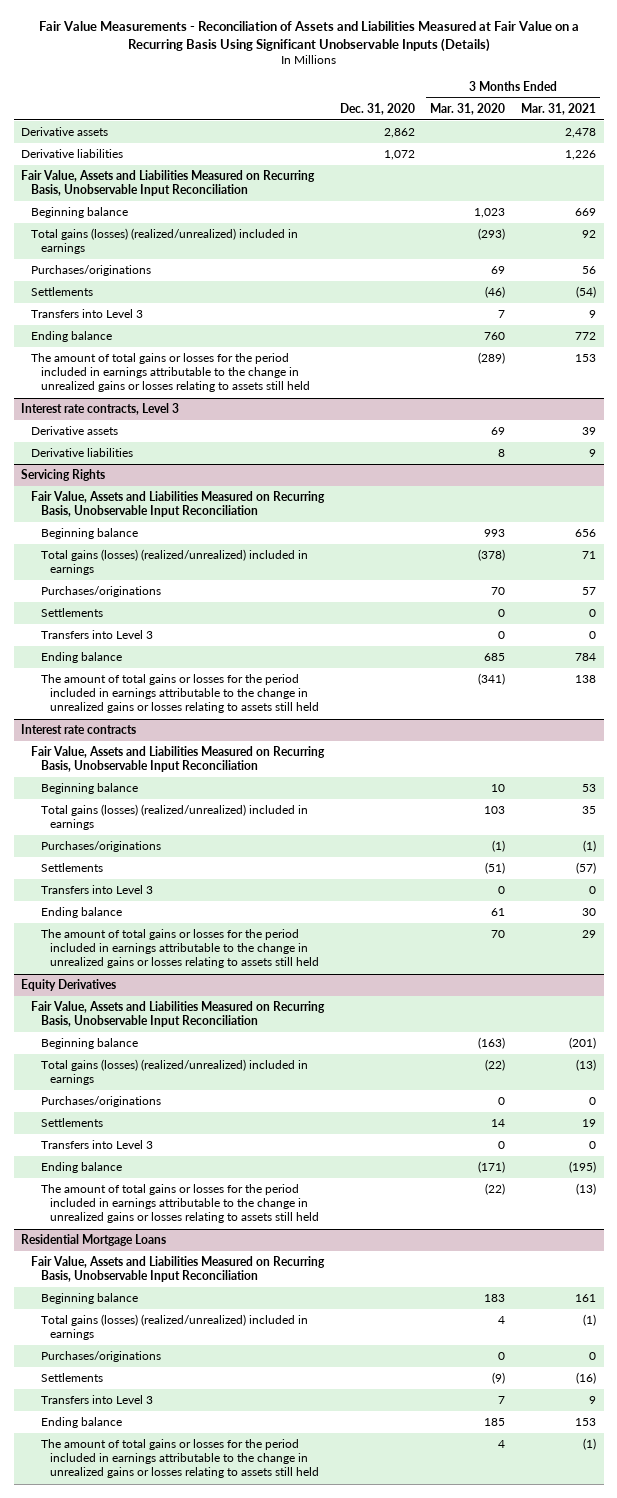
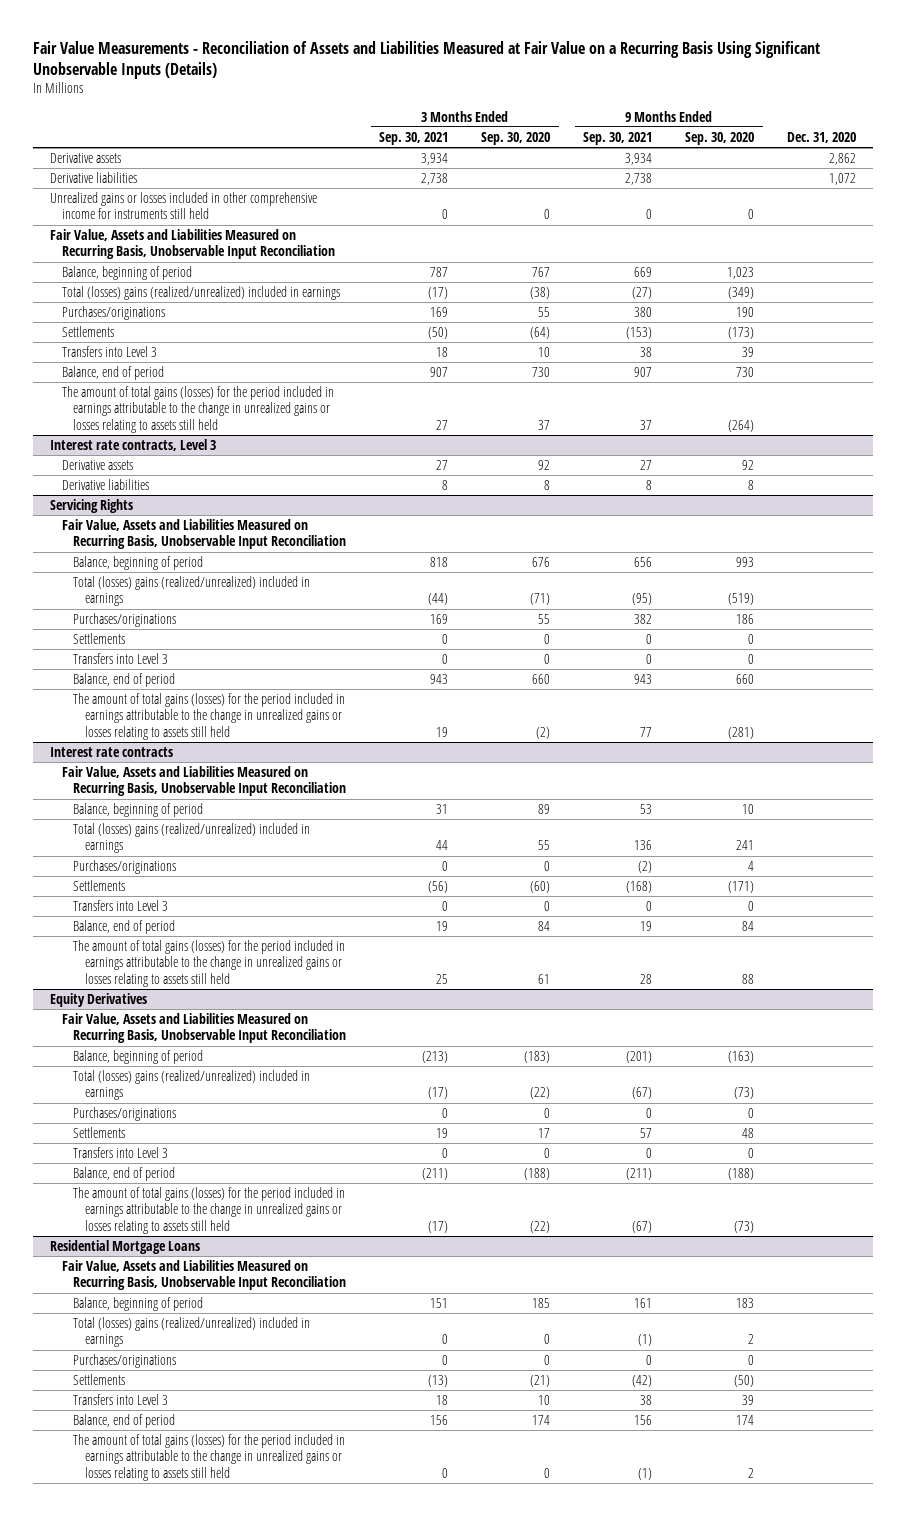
- | Dec. 31, 2020 | 3 Months Ended Mar. 31, 2020 | 3 Months Ended Mar. 31, 2021
+ | 3 Months Ended Sep. 30, 2021 | 3 Months Ended Sep. 30, 2020 | 9 Months Ended Sep. 30, 2021 | 9 Months Ended Sep. 30, 2020 | Dec. 31, 2020
+ Unrealized gains or losses included in other comprehensive income for instruments still held | 0 | 0 | 0 | 0 |
- Beginning balance | | 1,023 | 669
- Total gains (losses) (realized/unrealized) included in earnings | | (293) | 92
+ Balance, beginning of period | 787 | 767 | 669 | 1,023 |
+ Total (losses) gains (realized/unrealized) included in earnings | (17) | (38) | (27) | (349) |
- Ending balance | | 760 | 772
- The amount of total gains or losses for the period included in earnings attributable to the change in unrealized gains or losses relating to assets still held | | (289) | 153
+ Balance, end of period | 907 | 730 | 907 | 730 |
+ The amount of total gains (losses) for the period included in earnings attributable to the change in unrealized gains or losses relating to assets still held | 27 | 37 | 37 | (264) |
@ Servicing Rights
- Beginning balance | | 993 | 656
- Total gains (losses) (realized/unrealized) included in earnings | | (378) | 71
+ Balance, beginning of period | 818 | 676 | 656 | 993 |
+ Total (losses) gains (realized/unrealized) included in earnings | (44) | (71) | (95) | (519) |
- Ending balance | | 685 | 784
- The amount of total gains or losses for the period included in earnings attributable to the change in unrealized gains or losses relating to assets still held | | (341) | 138
+ Balance, end of period | 943 | 660 | 943 | 660 |
+ The amount of total gains (losses) for the period included in earnings attributable to the change in unrealized gains or losses relating to assets still held | 19 | (2) | 77 | (281) |
@ Interest rate contracts
- Beginning balance | | 10 | 53
- Total gains (losses) (realized/unrealized) included in earnings | | 103 | 35
+ Balance, beginning of period | 31 | 89 | 53 | 10 |
+ Total (losses) gains (realized/unrealized) included in earnings | 44 | 55 | 136 | 241 |
- Ending balance | | 61 | 30
- The amount of total gains or losses for the period included in earnings attributable to the change in unrealized gains or losses relating to assets still held | | 70 | 29
+ Balance, end of period | 19 | 84 | 19 | 84 |
+ The amount of total gains (losses) for the period included in earnings attributable to the change in unrealized gains or losses relating to assets still held | 25 | 61 | 28 | 88 |
@ Equity Derivatives
- Beginning balance | | (163) | (201)
- Total gains (losses) (realized/unrealized) included in earnings | | (22) | (13)
+ Balance, beginning of period | (213) | (183) | (201) | (163) |
+ Total (losses) gains (realized/unrealized) included in earnings | (17) | (22) | (67) | (73) |
- Ending balance | | (171) | (195)
- The amount of total gains or losses for the period included in earnings attributable to the change in unrealized gains or losses relating to assets still held | | (22) | (13)
+ Balance, end of period | (211) | (188) | (211) | (188) |
+ The amount of total gains (losses) for the period included in earnings attributable to the change in unrealized gains or losses relating to assets still held | (17) | (22) | (67) | (73) |
@ Residential Mortgage Loans
- Beginning balance | | 183 | 161
- Total gains (losses) (realized/unrealized) included in earnings | | 4 | (1)
+ Balance, beginning of period | 151 | 185 | 161 | 183 |
+ Total (losses) gains (realized/unrealized) included in earnings | 0 | 0 | (1) | 2 |
- Ending balance | | 185 | 153
- The amount of total gains or losses for the period included in earnings attributable to the change in unrealized gains or losses relating to assets still held | | 4 | (1)
+ Balance, end of period | 156 | 174 | 156 | 174 |
+ The amount of total gains (losses) for the period included in earnings attributable to the change in unrealized gains or losses relating to assets still held | 0 | 0 | (1) | 2 |

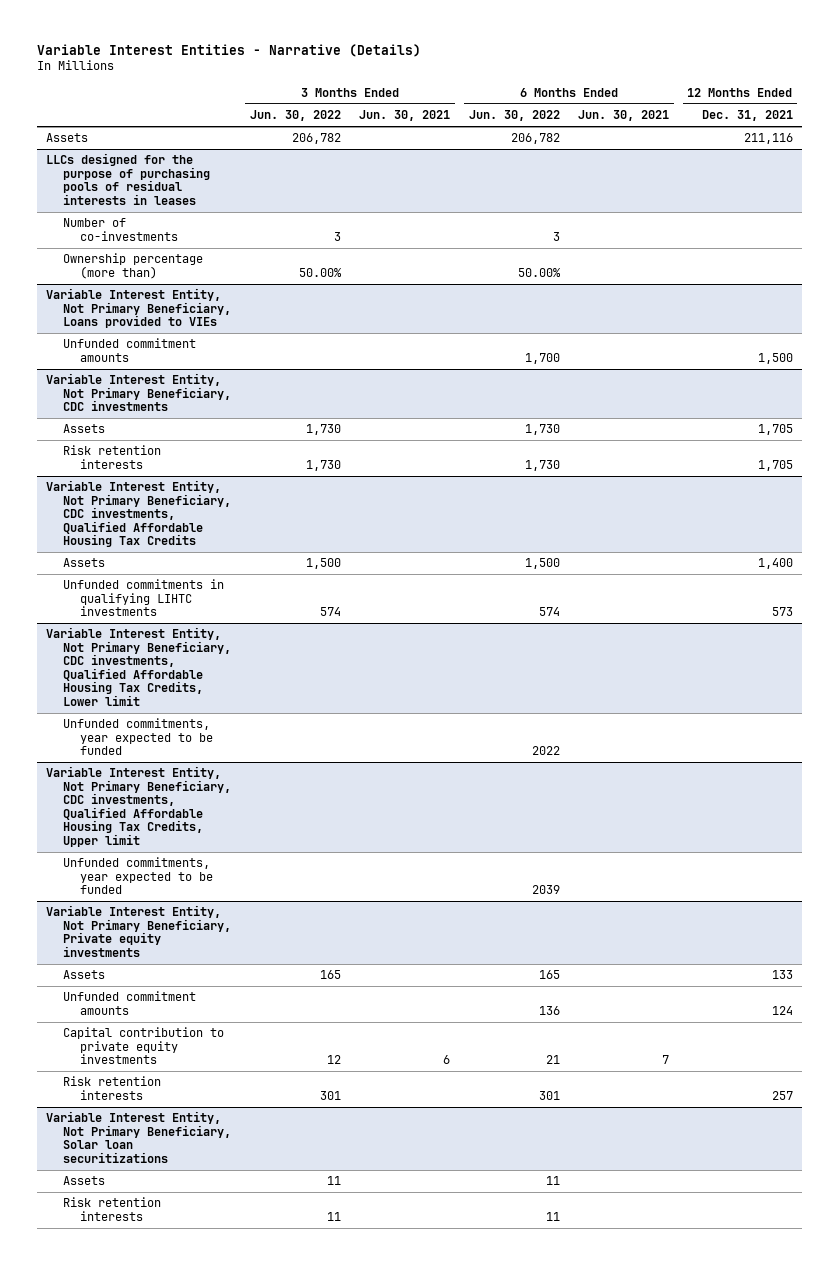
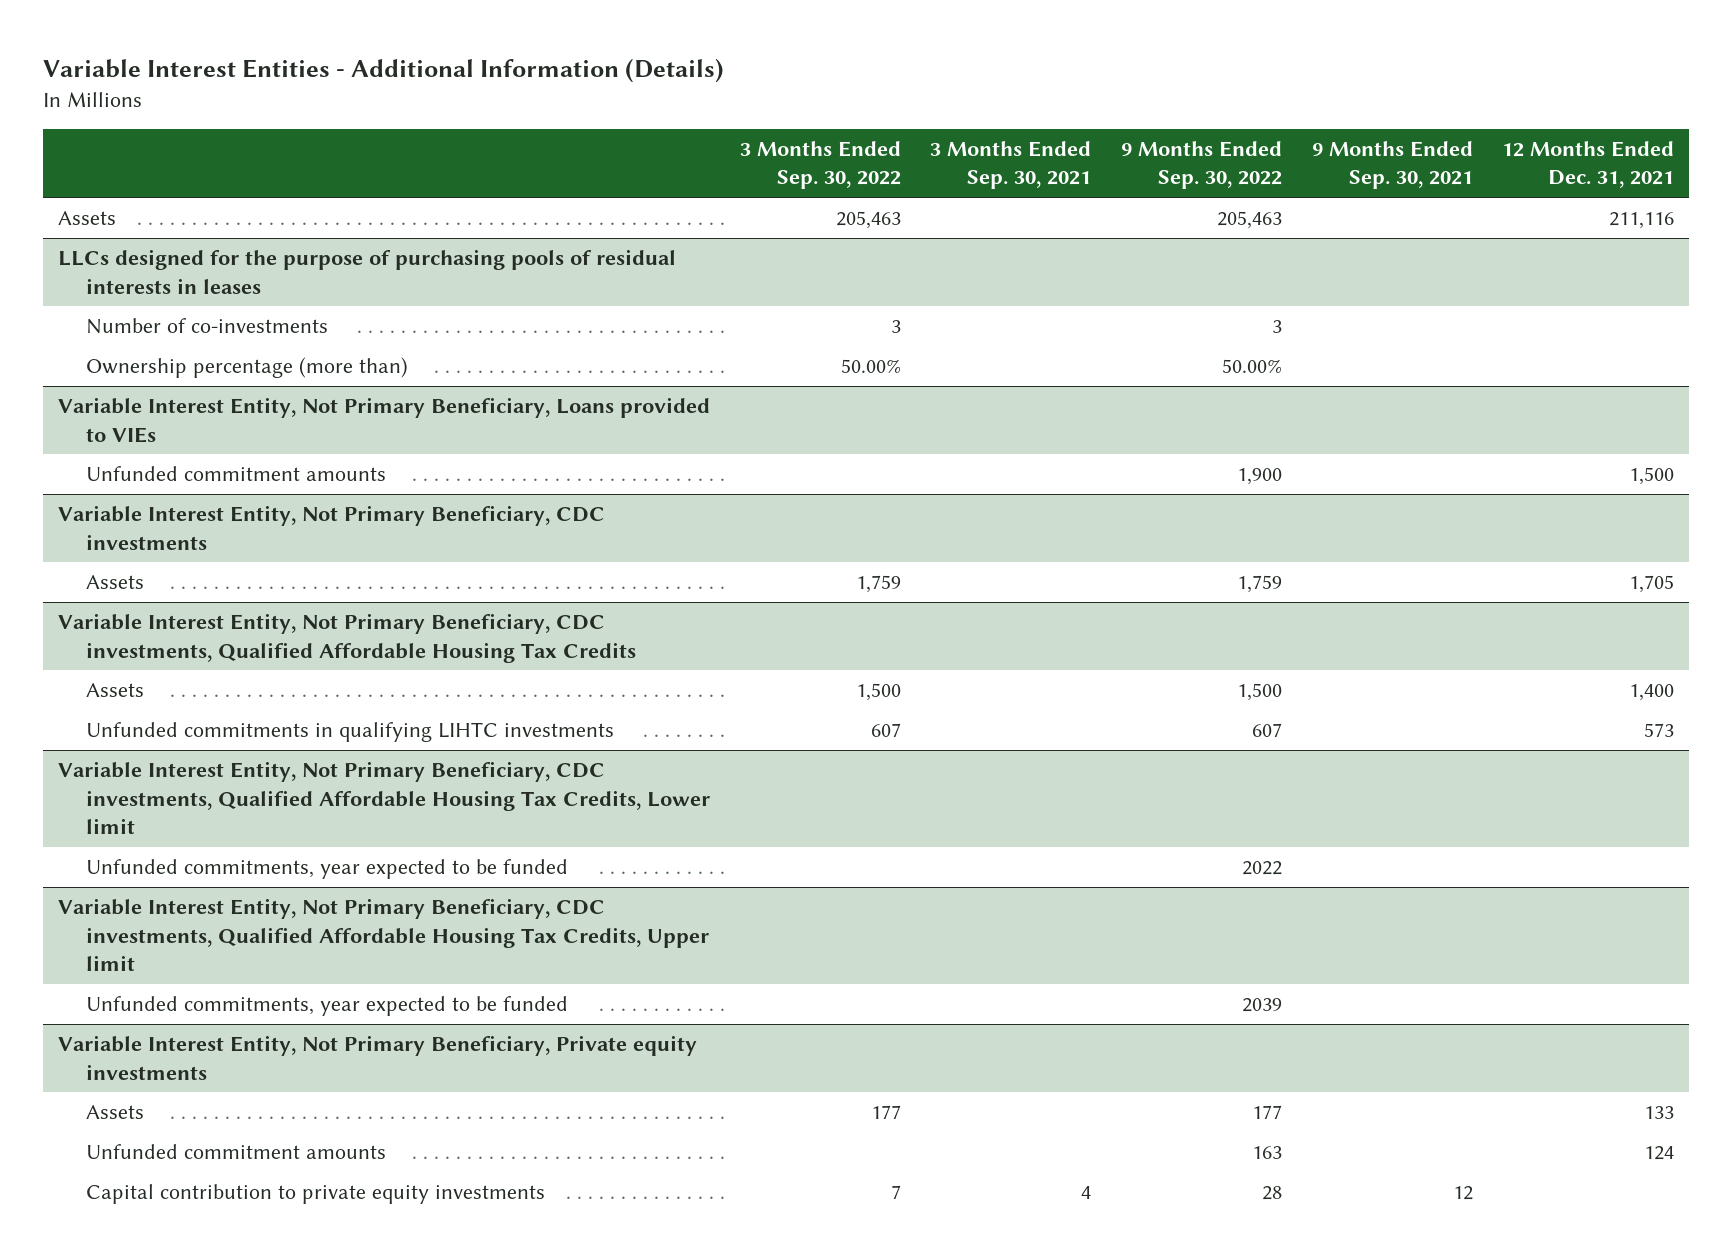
- Variable Interest Entities - Narrative (Details)
+ Variable Interest Entities - Additional Information (Details)
- | 3 Months Ended Jun. 30, 2022 | 3 Months Ended Jun. 30, 2021 | 6 Months Ended Jun. 30, 2022 | 6 Months Ended Jun. 30, 2021 | 12 Months Ended Dec. 31, 2021
+ | 3 Months Ended Sep. 30, 2022 | 3 Months Ended Sep. 30, 2021 | 9 Months Ended Sep. 30, 2022 | 9 Months Ended Sep. 30, 2021 | 12 Months Ended Dec. 31, 2021
@ Variable Interest Entity, Not Primary Beneficiary, CDC investments
- Risk retention interests | 1,730 | | 1,730 | | 1,705
@ Variable Interest Entity, Not Primary Beneficiary, Private equity investments
- Risk retention interests | 301 | | 301 | | 257
- Variable Interest Entity, Not Primary Beneficiary, Solar loan securitizations
- Assets | 11 | | 11 | |
- Risk retention interests | 11 | | 11 | |

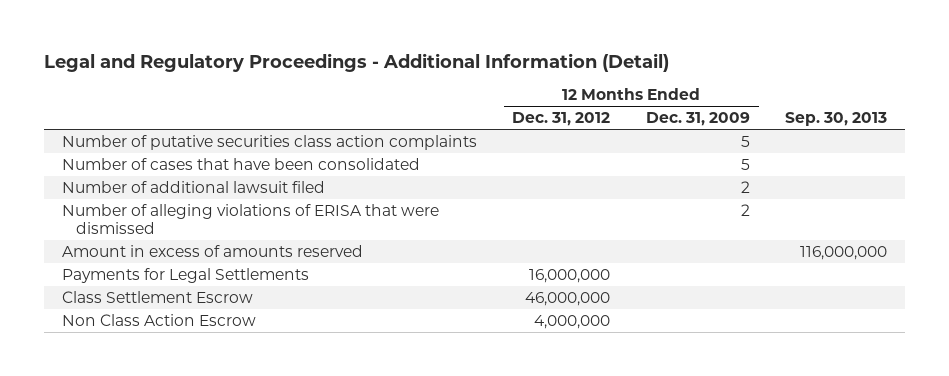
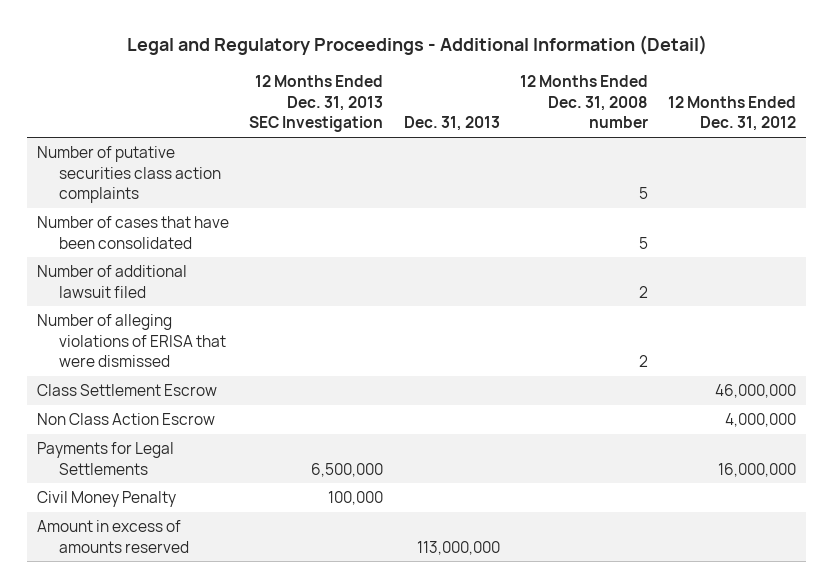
- | 12 Months Ended Dec. 31, 2012 | 12 Months Ended Dec. 31, 2009 | Sep. 30, 2013
+ | 12 Months Ended Dec. 31, 2013 SEC Investigation | Dec. 31, 2013 | 12 Months Ended Dec. 31, 2008 number | 12 Months Ended Dec. 31, 2012
moved down: Payments for Legal Settlements | 6,500,000 | | | 16,000,000
+ Civil Money Penalty | 100,000 | | |
moved down: Amount in excess of amounts reserved | | 113,000,000 | |

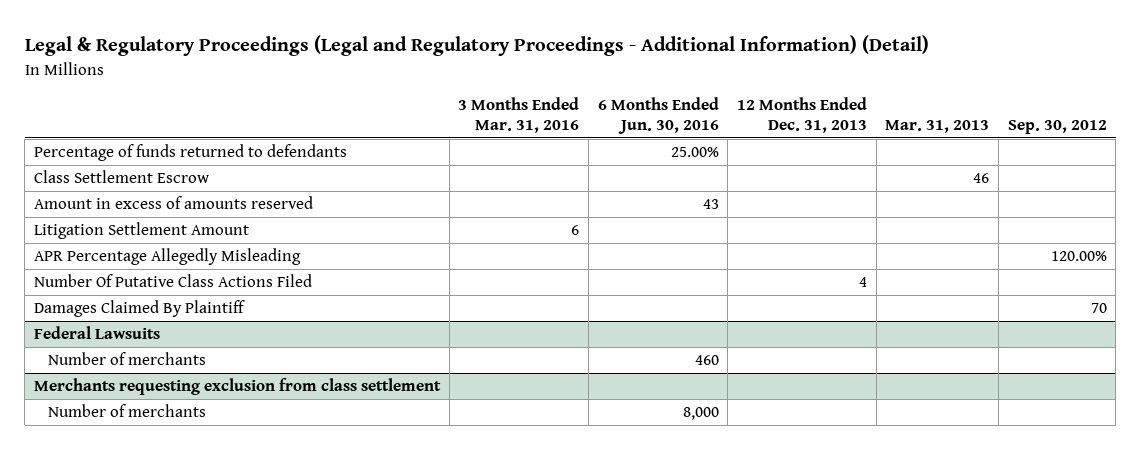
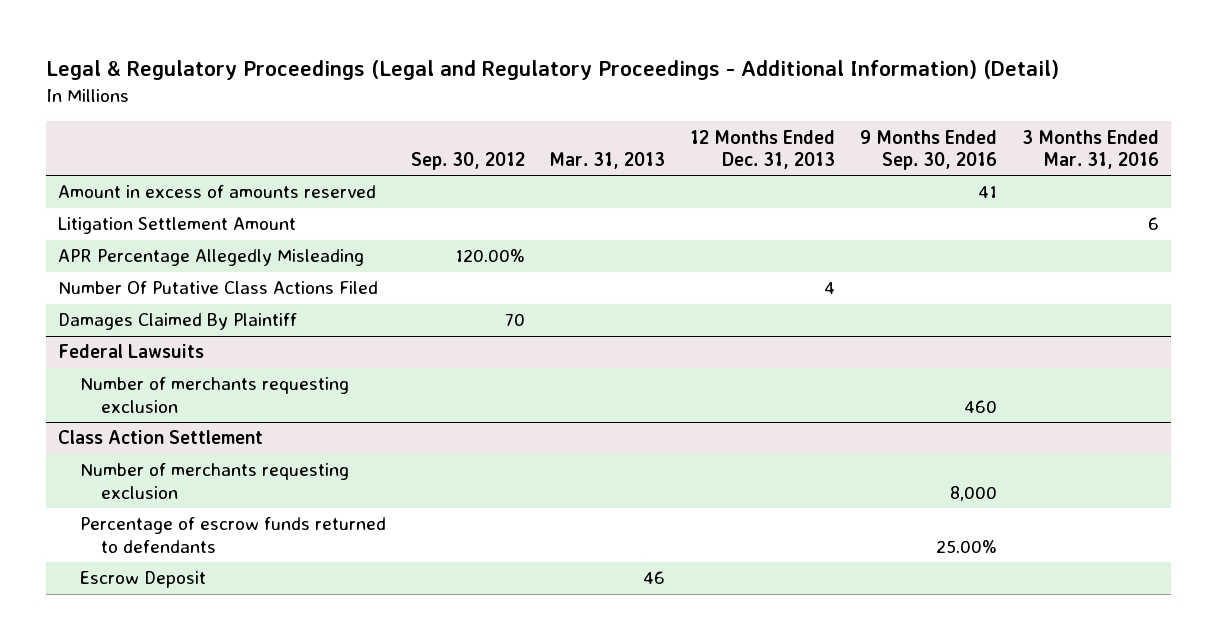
- | 3 Months Ended Mar. 31, 2016 | 6 Months Ended Jun. 30, 2016 | 12 Months Ended Dec. 31, 2013 | Mar. 31, 2013 | Sep. 30, 2012
+ | Sep. 30, 2012 | Mar. 31, 2013 | 12 Months Ended Dec. 31, 2013 | 9 Months Ended Sep. 30, 2016 | 3 Months Ended Mar. 31, 2016
- Percentage of funds returned to defendants | | 25.00% | | |
- Class Settlement Escrow | | | | 46 |
@ Federal Lawsuits
- Number of merchants | | 460 | | |
- Merchants requesting exclusion from class settlement
- Number of merchants | | 8,000 | | |
@ Federal Lawsuits
+ Number of merchants requesting exclusion | | | | 460 |
+ Class Action Settlement
+ Number of merchants requesting exclusion | | | | 8,000 |
+ Percentage of escrow funds returned to defendants | | | | 25.00% |
+ Escrow Deposit | | 46 | | |

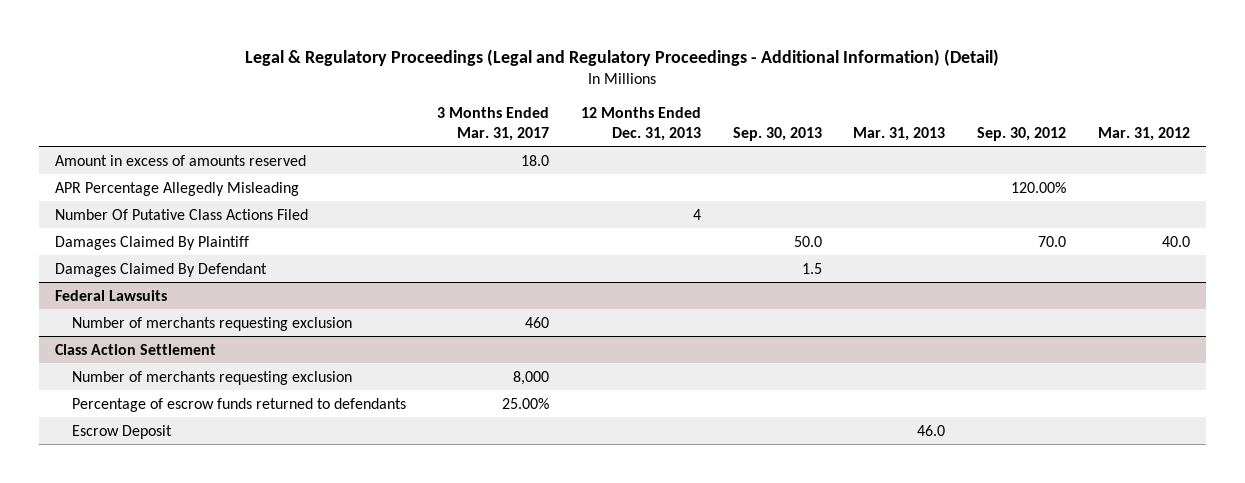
- | Sep. 30, 2012 | Mar. 31, 2013 | 12 Months Ended Dec. 31, 2013 | 9 Months Ended Sep. 30, 2016 | 3 Months Ended Mar. 31, 2016
+ | 3 Months Ended Mar. 31, 2017 | 12 Months Ended Dec. 31, 2013 | Sep. 30, 2013 | Mar. 31, 2013 | Sep. 30, 2012 | Mar. 31, 2012
- Litigation Settlement Amount | | | | | 6
- Damages Claimed By Plaintiff | 70 | | | |
+ Damages Claimed By Plaintiff | | | 50.0 | | 70.0 | 40.0
+ Damages Claimed By Defendant | | | 1.5 | | |
@ Class Action Settlement
- Escrow Deposit | | 46 | | |
+ Escrow Deposit | | | | 46.0 | |

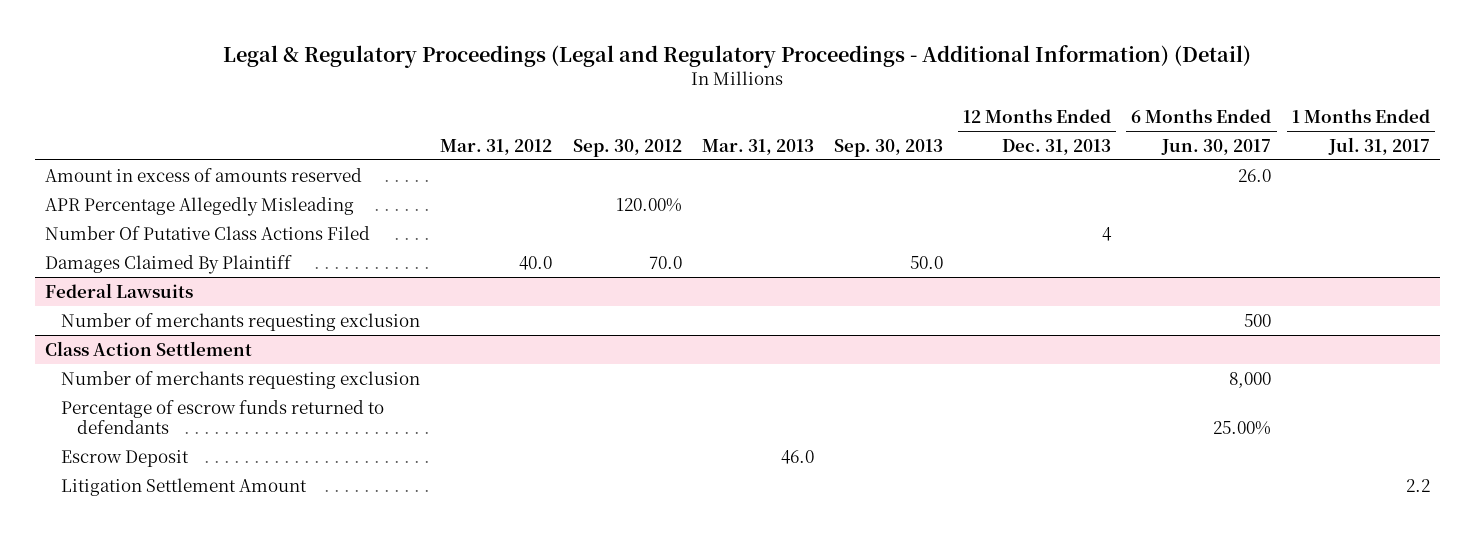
- | 3 Months Ended Mar. 31, 2017 | 12 Months Ended Dec. 31, 2013 | Sep. 30, 2013 | Mar. 31, 2013 | Sep. 30, 2012 | Mar. 31, 2012
+ | Mar. 31, 2012 | Sep. 30, 2012 | Mar. 31, 2013 | Sep. 30, 2013 | 12 Months Ended Dec. 31, 2013 | 6 Months Ended Jun. 30, 2017 | 1 Months Ended Jul. 31, 2017
- Damages Claimed By Defendant | | | 1.5 | | |
@ Class Action Settlement
+ Litigation Settlement Amount | | | | | | | 2.2

